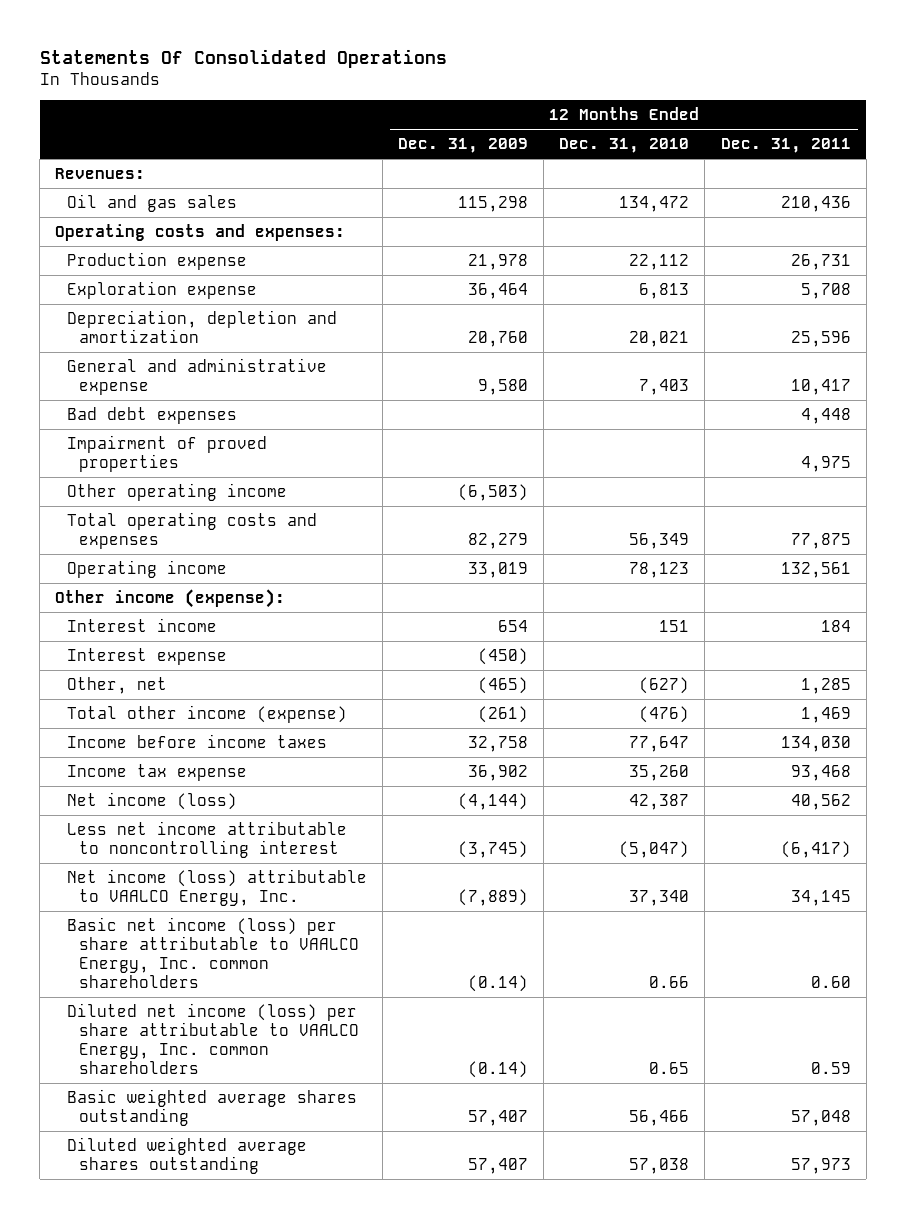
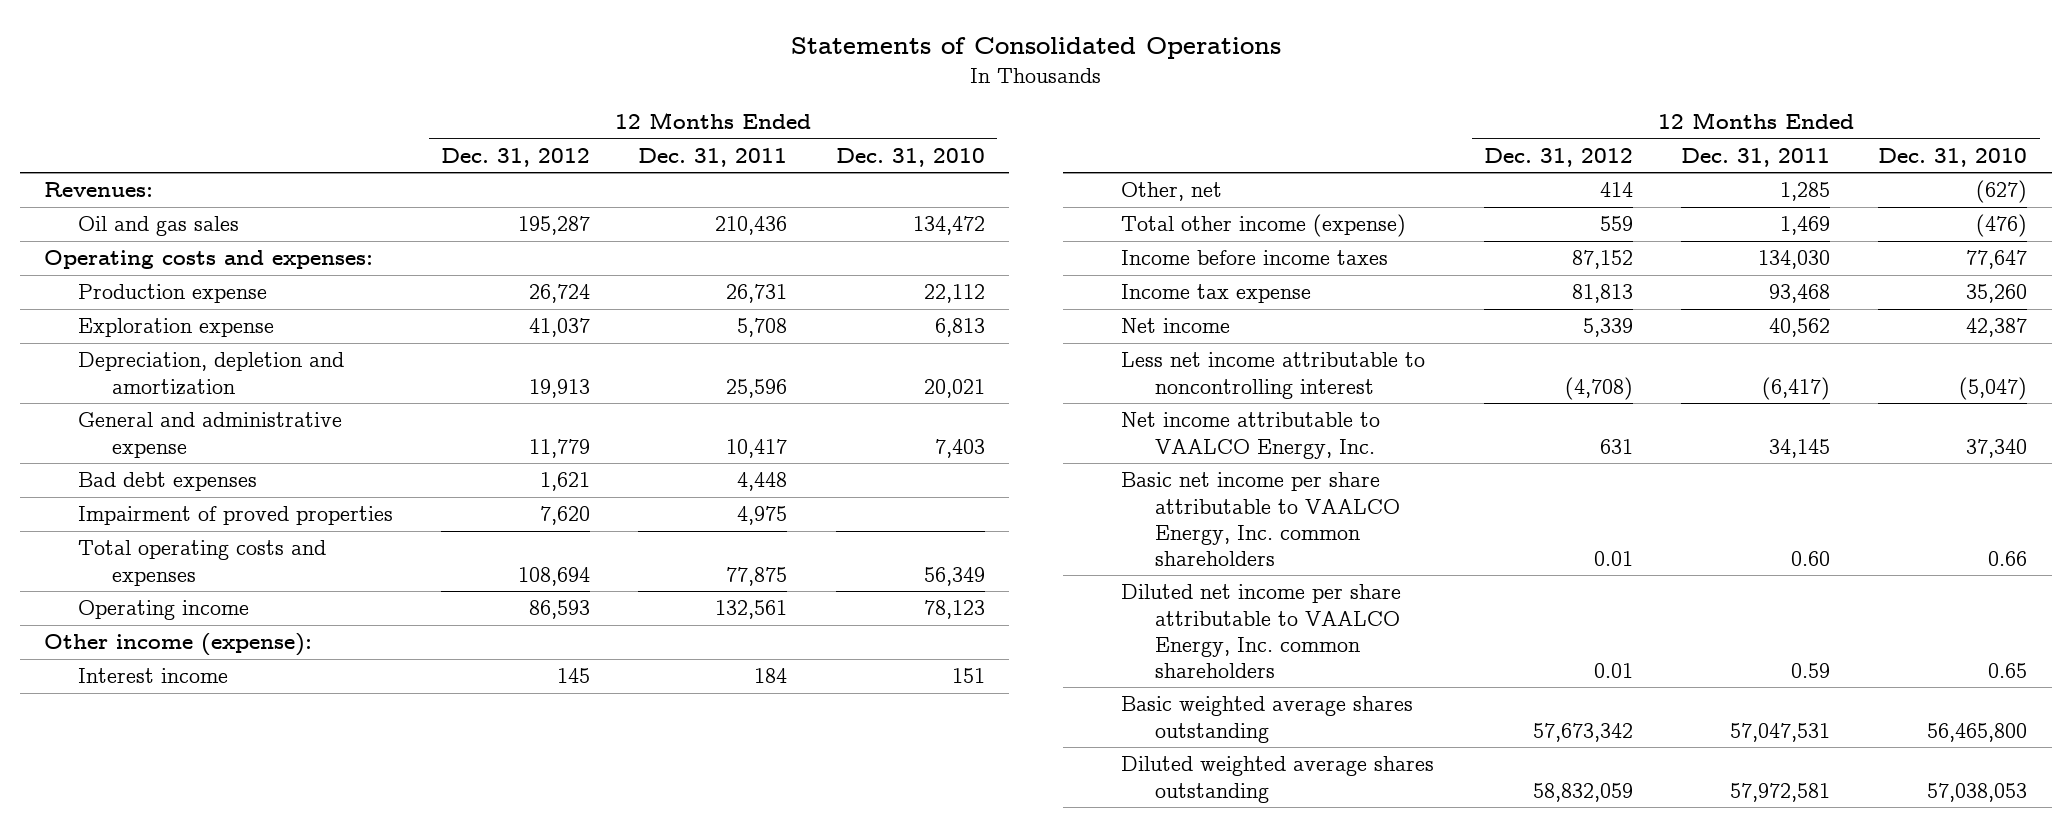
- Statements Of Consolidated Operations
+ Statements of Consolidated Operations
- | 12 Months Ended Dec. 31, 2009 | 12 Months Ended Dec. 31, 2010 | 12 Months Ended Dec. 31, 2011
+ | 12 Months Ended Dec. 31, 2012 | 12 Months Ended Dec. 31, 2011 | 12 Months Ended Dec. 31, 2010
- Other operating income | (6,503) | |
- Interest expense | (450) | |
- Net income (loss) | (4,144) | 42,387 | 40,562
+ Net income | 5,339 | 40,562 | 42,387
- Net income (loss) attributable to VAALCO Energy, Inc. | (7,889) | 37,340 | 34,145
- Basic net income (loss) per share attributable to VAALCO Energy, Inc. common shareholders | (0.14) | 0.66 | 0.60
- Diluted net income (loss) per share attributable to VAALCO Energy, Inc. common shareholders | (0.14) | 0.65 | 0.59
- Basic weighted average shares outstanding | 57,407 | 56,466 | 57,048
- Diluted weighted average shares outstanding | 57,407 | 57,038 | 57,973
+ Net income attributable to VAALCO Energy, Inc. | 631 | 34,145 | 37,340
+ Basic net income per share attributable to VAALCO Energy, Inc. common shareholders | 0.01 | 0.60 | 0.66
+ Diluted net income per share attributable to VAALCO Energy, Inc. common shareholders | 0.01 | 0.59 | 0.65
+ Basic weighted average shares outstanding | 57,673,342 | 57,047,531 | 56,465,800
+ Diluted weighted average shares outstanding | 58,832,059 | 57,972,581 | 57,038,053

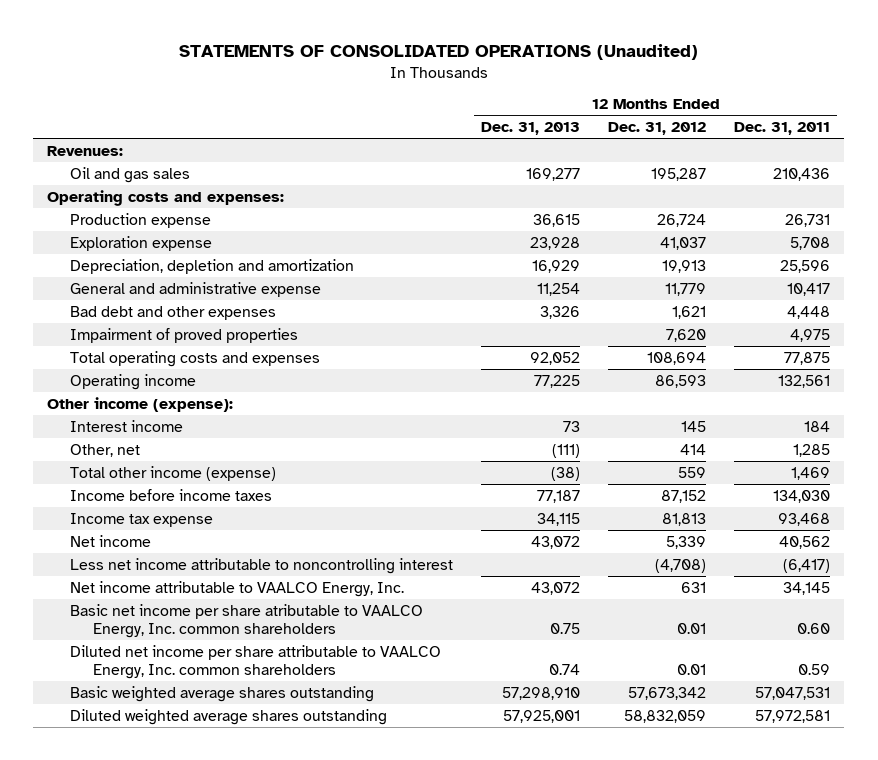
- Statements of Consolidated Operations
+ STATEMENTS OF CONSOLIDATED OPERATIONS (Unaudited)
- | 12 Months Ended Dec. 31, 2012 | 12 Months Ended Dec. 31, 2011 | 12 Months Ended Dec. 31, 2010
+ | 12 Months Ended Dec. 31, 2013 | 12 Months Ended Dec. 31, 2012 | 12 Months Ended Dec. 31, 2011
- Bad debt expenses | 1,621 | 4,448 |
+ Bad debt and other expenses | 3,326 | 1,621 | 4,448
- Basic net income per share attributable to VAALCO Energy, Inc. common shareholders | 0.01 | 0.60 | 0.66
+ Basic net income per share atributable to VAALCO Energy, Inc. common shareholders | 0.75 | 0.01 | 0.60

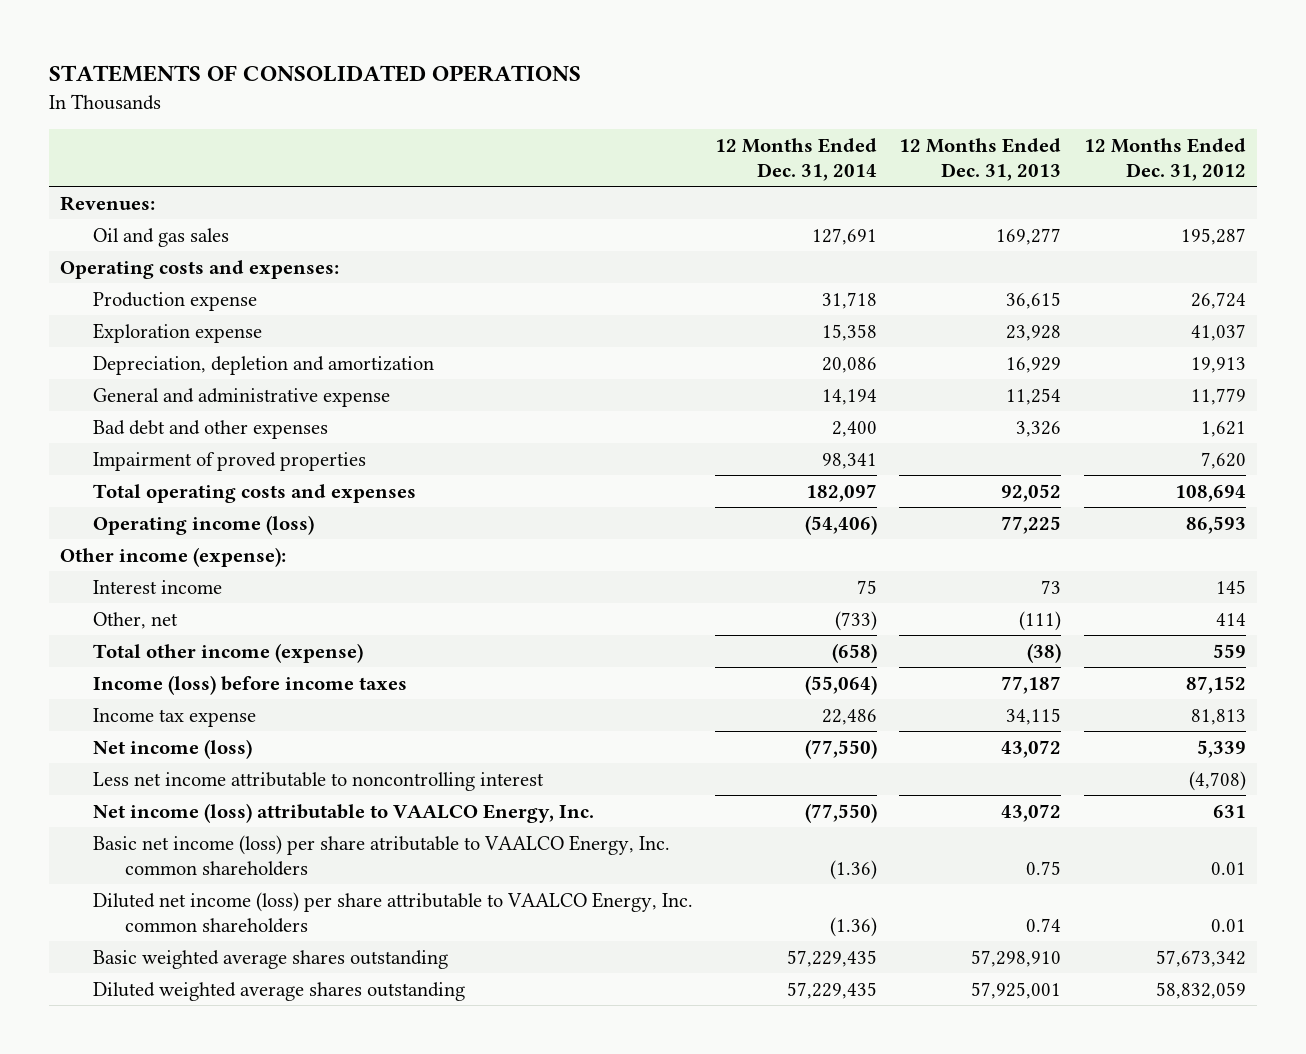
- STATEMENTS OF CONSOLIDATED OPERATIONS (Unaudited)
+ STATEMENTS OF CONSOLIDATED OPERATIONS
- | 12 Months Ended Dec. 31, 2013 | 12 Months Ended Dec. 31, 2012 | 12 Months Ended Dec. 31, 2011
+ | 12 Months Ended Dec. 31, 2014 | 12 Months Ended Dec. 31, 2013 | 12 Months Ended Dec. 31, 2012
- Operating income | 77,225 | 86,593 | 132,561
+ Operating income (loss) | (54,406) | 77,225 | 86,593
- Income before income taxes | 77,187 | 87,152 | 134,030
+ Income (loss) before income taxes | (55,064) | 77,187 | 87,152
- Net income | 43,072 | 5,339 | 40,562
+ Net income (loss) | (77,550) | 43,072 | 5,339
- Net income attributable to VAALCO Energy, Inc. | 43,072 | 631 | 34,145
- Basic net income per share atributable to VAALCO Energy, Inc. common shareholders | 0.75 | 0.01 | 0.60
- Diluted net income per share attributable to VAALCO Energy, Inc. common shareholders | 0.74 | 0.01 | 0.59
+ Net income (loss) attributable to VAALCO Energy, Inc. | (77,550) | 43,072 | 631
+ Basic net income (loss) per share atributable to VAALCO Energy, Inc. common shareholders | (1.36) | 0.75 | 0.01
+ Diluted net income (loss) per share attributable to VAALCO Energy, Inc. common shareholders | (1.36) | 0.74 | 0.01

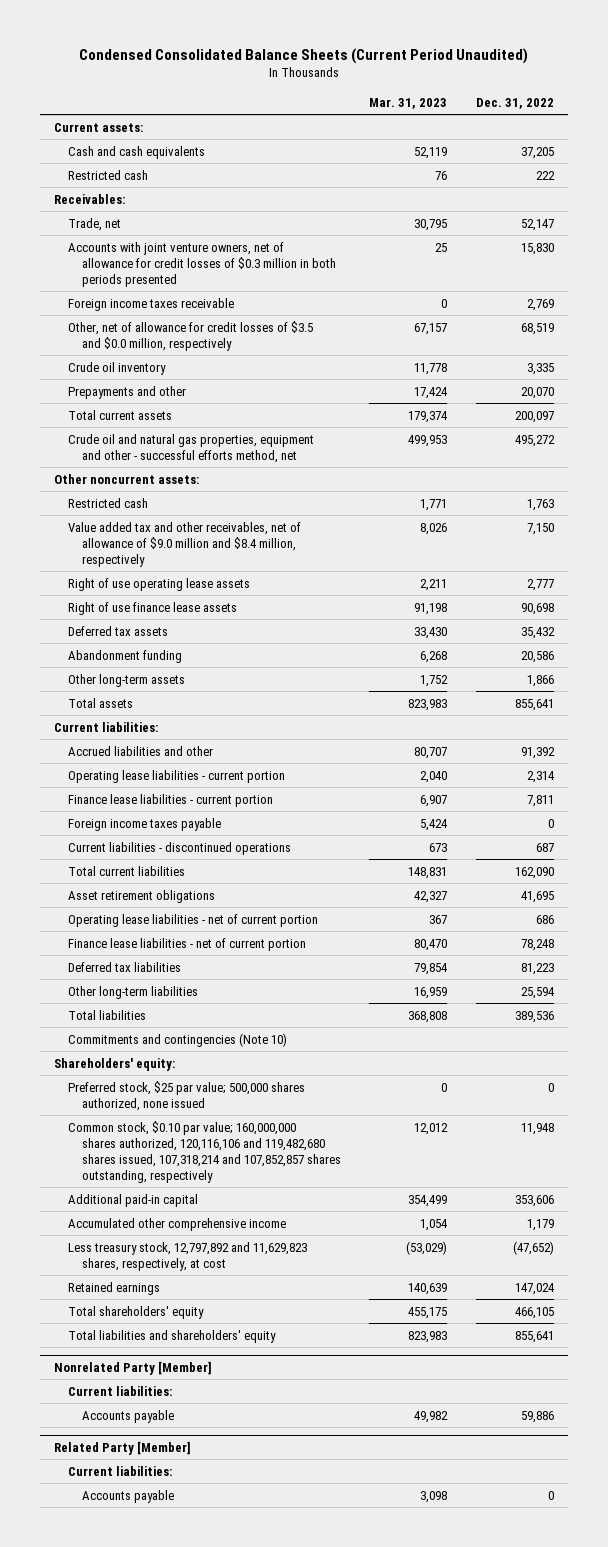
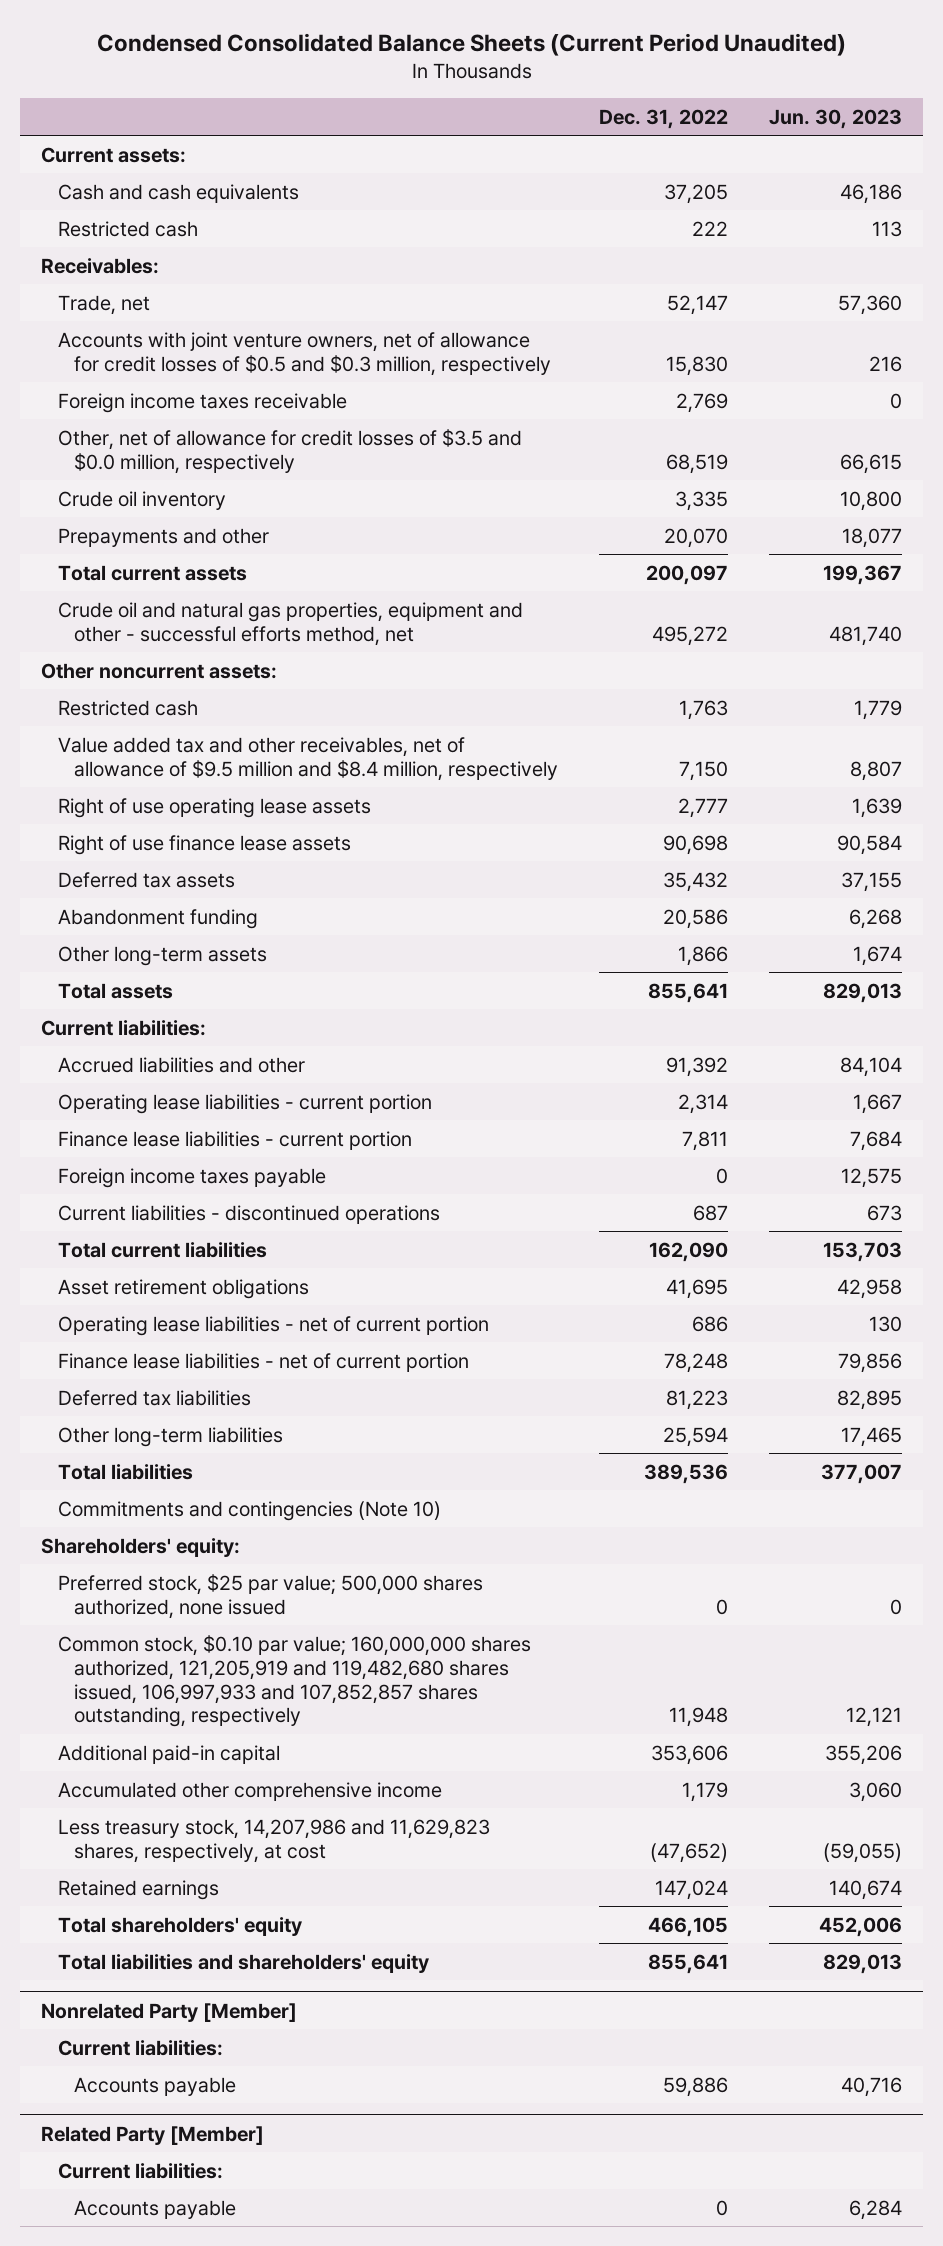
- | Mar. 31, 2023 | Dec. 31, 2022
+ | Dec. 31, 2022 | Jun. 30, 2023
- Accounts with joint venture owners, net of allowance for credit losses of $0.3 million in both periods presented | 25 | 15,830
+ Accounts with joint venture owners, net of allowance for credit losses of $0.5 and $0.3 million, respectively | 15,830 | 216
- Value added tax and other receivables, net of allowance of $9.0 million and $8.4 million, respectively | 8,026 | 7,150
+ Value added tax and other receivables, net of allowance of $9.5 million and $8.4 million, respectively | 7,150 | 8,807
- Common stock, $0.10 par value; 160,000,000 shares authorized, 120,116,106 and 119,482,680 shares issued, 107,318,214 and 107,852,857 shares outstanding, respectively | 12,012 | 11,948
+ Common stock, $0.10 par value; 160,000,000 shares authorized, 121,205,919 and 119,482,680 shares issued, 106,997,933 and 107,852,857 shares outstanding, respectively | 11,948 | 12,121
- Less treasury stock, 12,797,892 and 11,629,823 shares, respectively, at cost | (53,029) | (47,652)
+ Less treasury stock, 14,207,986 and 11,629,823 shares, respectively, at cost | (47,652) | (59,055)

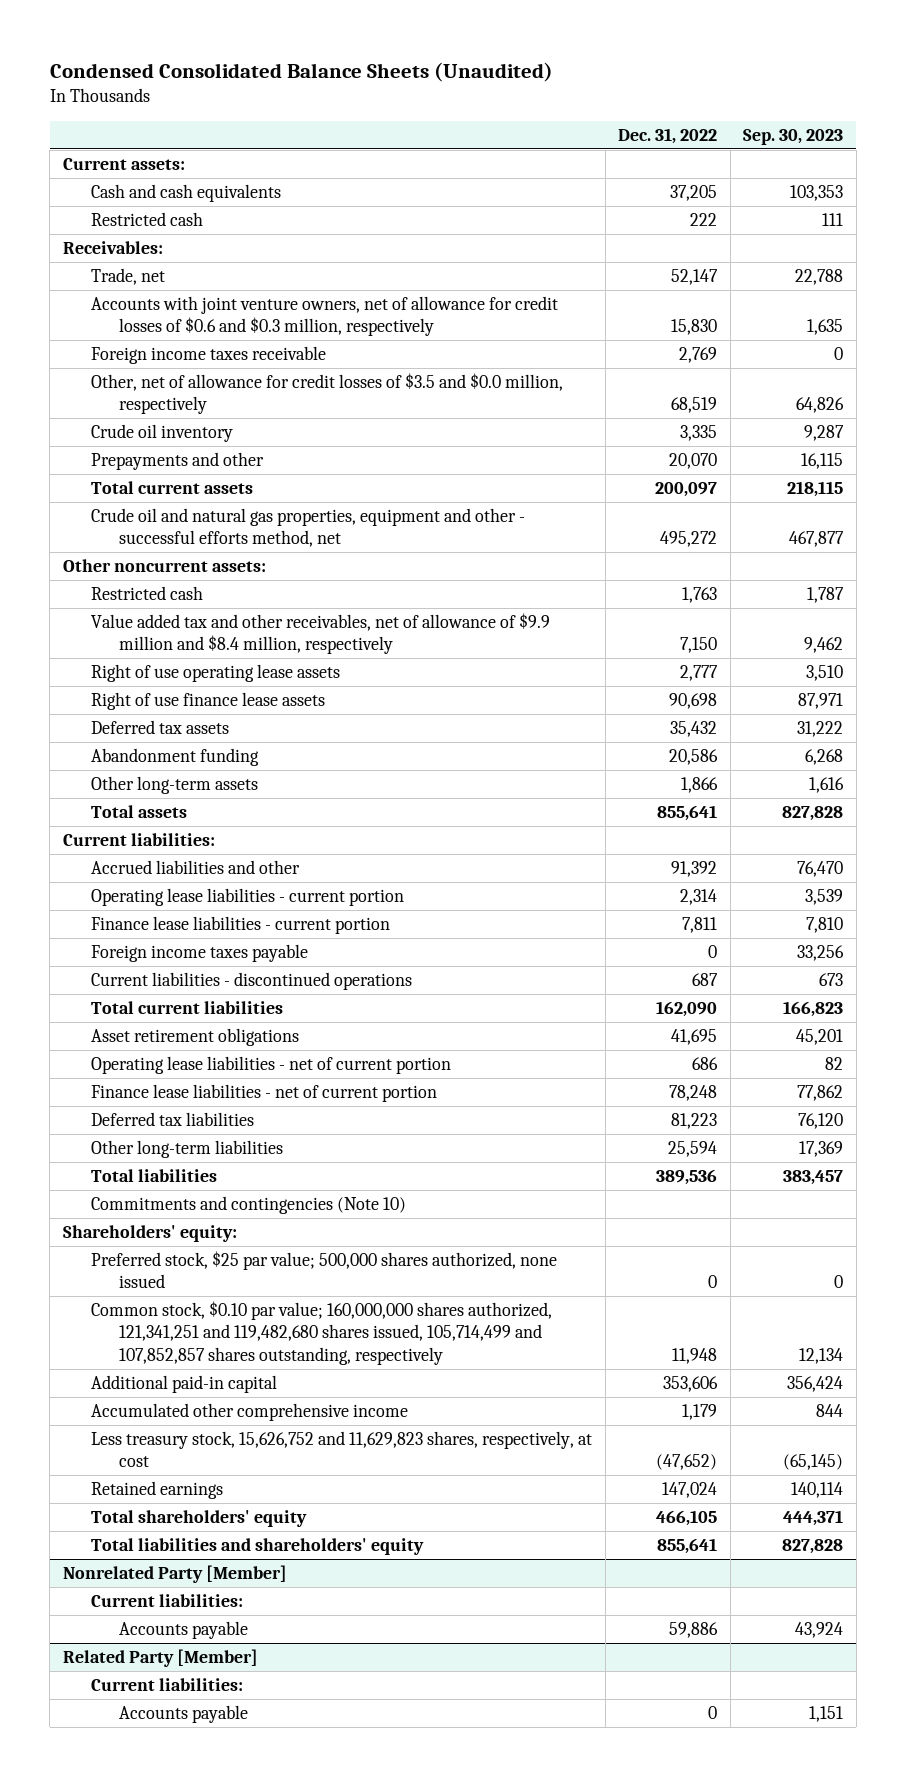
- Condensed Consolidated Balance Sheets (Current Period Unaudited)
+ Condensed Consolidated Balance Sheets (Unaudited)
- | Dec. 31, 2022 | Jun. 30, 2023
+ | Dec. 31, 2022 | Sep. 30, 2023
- Accounts with joint venture owners, net of allowance for credit losses of $0.5 and $0.3 million, respectively | 15,830 | 216
+ Accounts with joint venture owners, net of allowance for credit losses of $0.6 and $0.3 million, respectively | 15,830 | 1,635
- Value added tax and other receivables, net of allowance of $9.5 million and $8.4 million, respectively | 7,150 | 8,807
+ Value added tax and other receivables, net of allowance of $9.9 million and $8.4 million, respectively | 7,150 | 9,462
- Common stock, $0.10 par value; 160,000,000 shares authorized, 121,205,919 and 119,482,680 shares issued, 106,997,933 and 107,852,857 shares outstanding, respectively | 11,948 | 12,121
+ Common stock, $0.10 par value; 160,000,000 shares authorized, 121,341,251 and 119,482,680 shares issued, 105,714,499 and 107,852,857 shares outstanding, respectively | 11,948 | 12,134
- Less treasury stock, 14,207,986 and 11,629,823 shares, respectively, at cost | (47,652) | (59,055)
+ Less treasury stock, 15,626,752 and 11,629,823 shares, respectively, at cost | (47,652) | (65,145)

